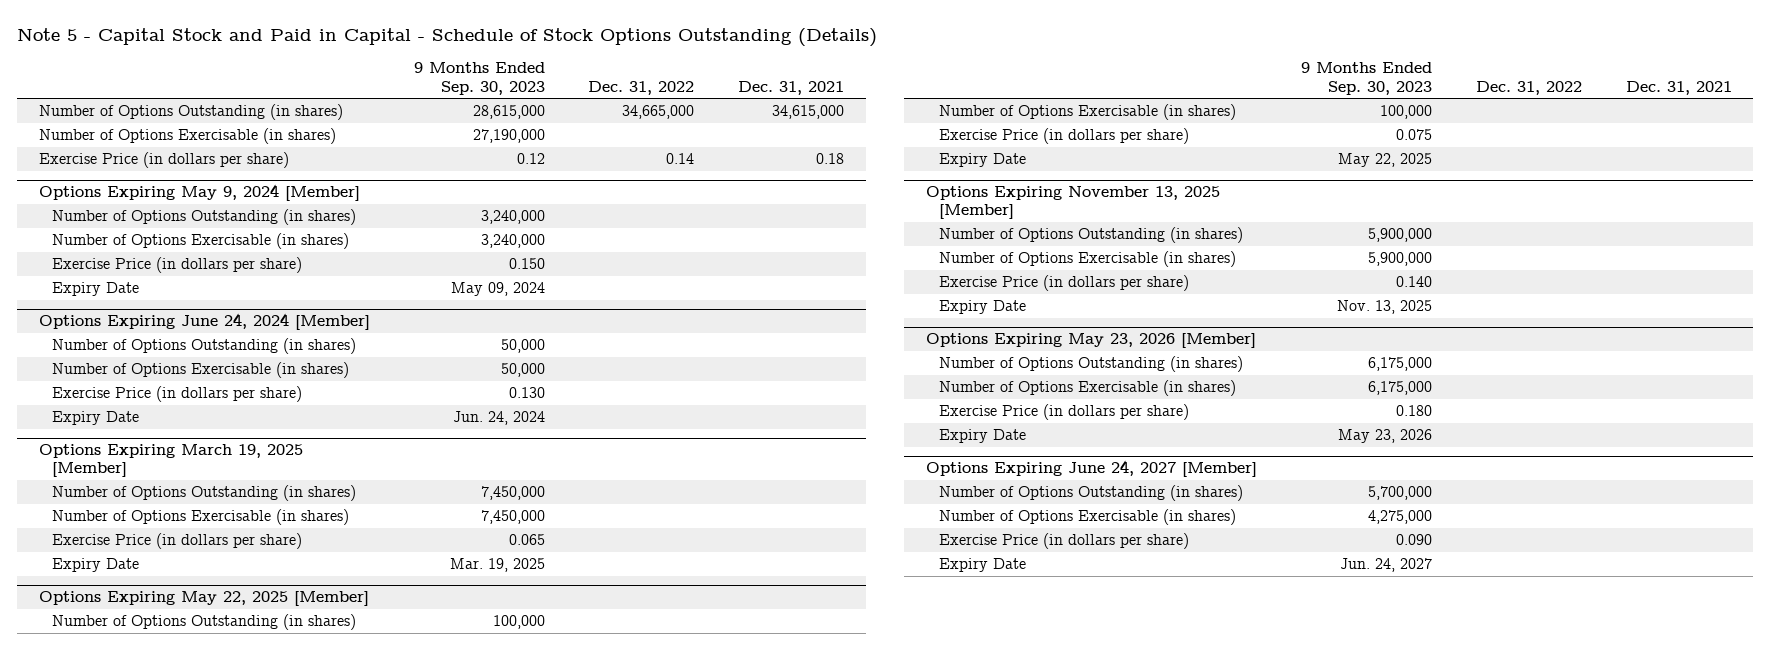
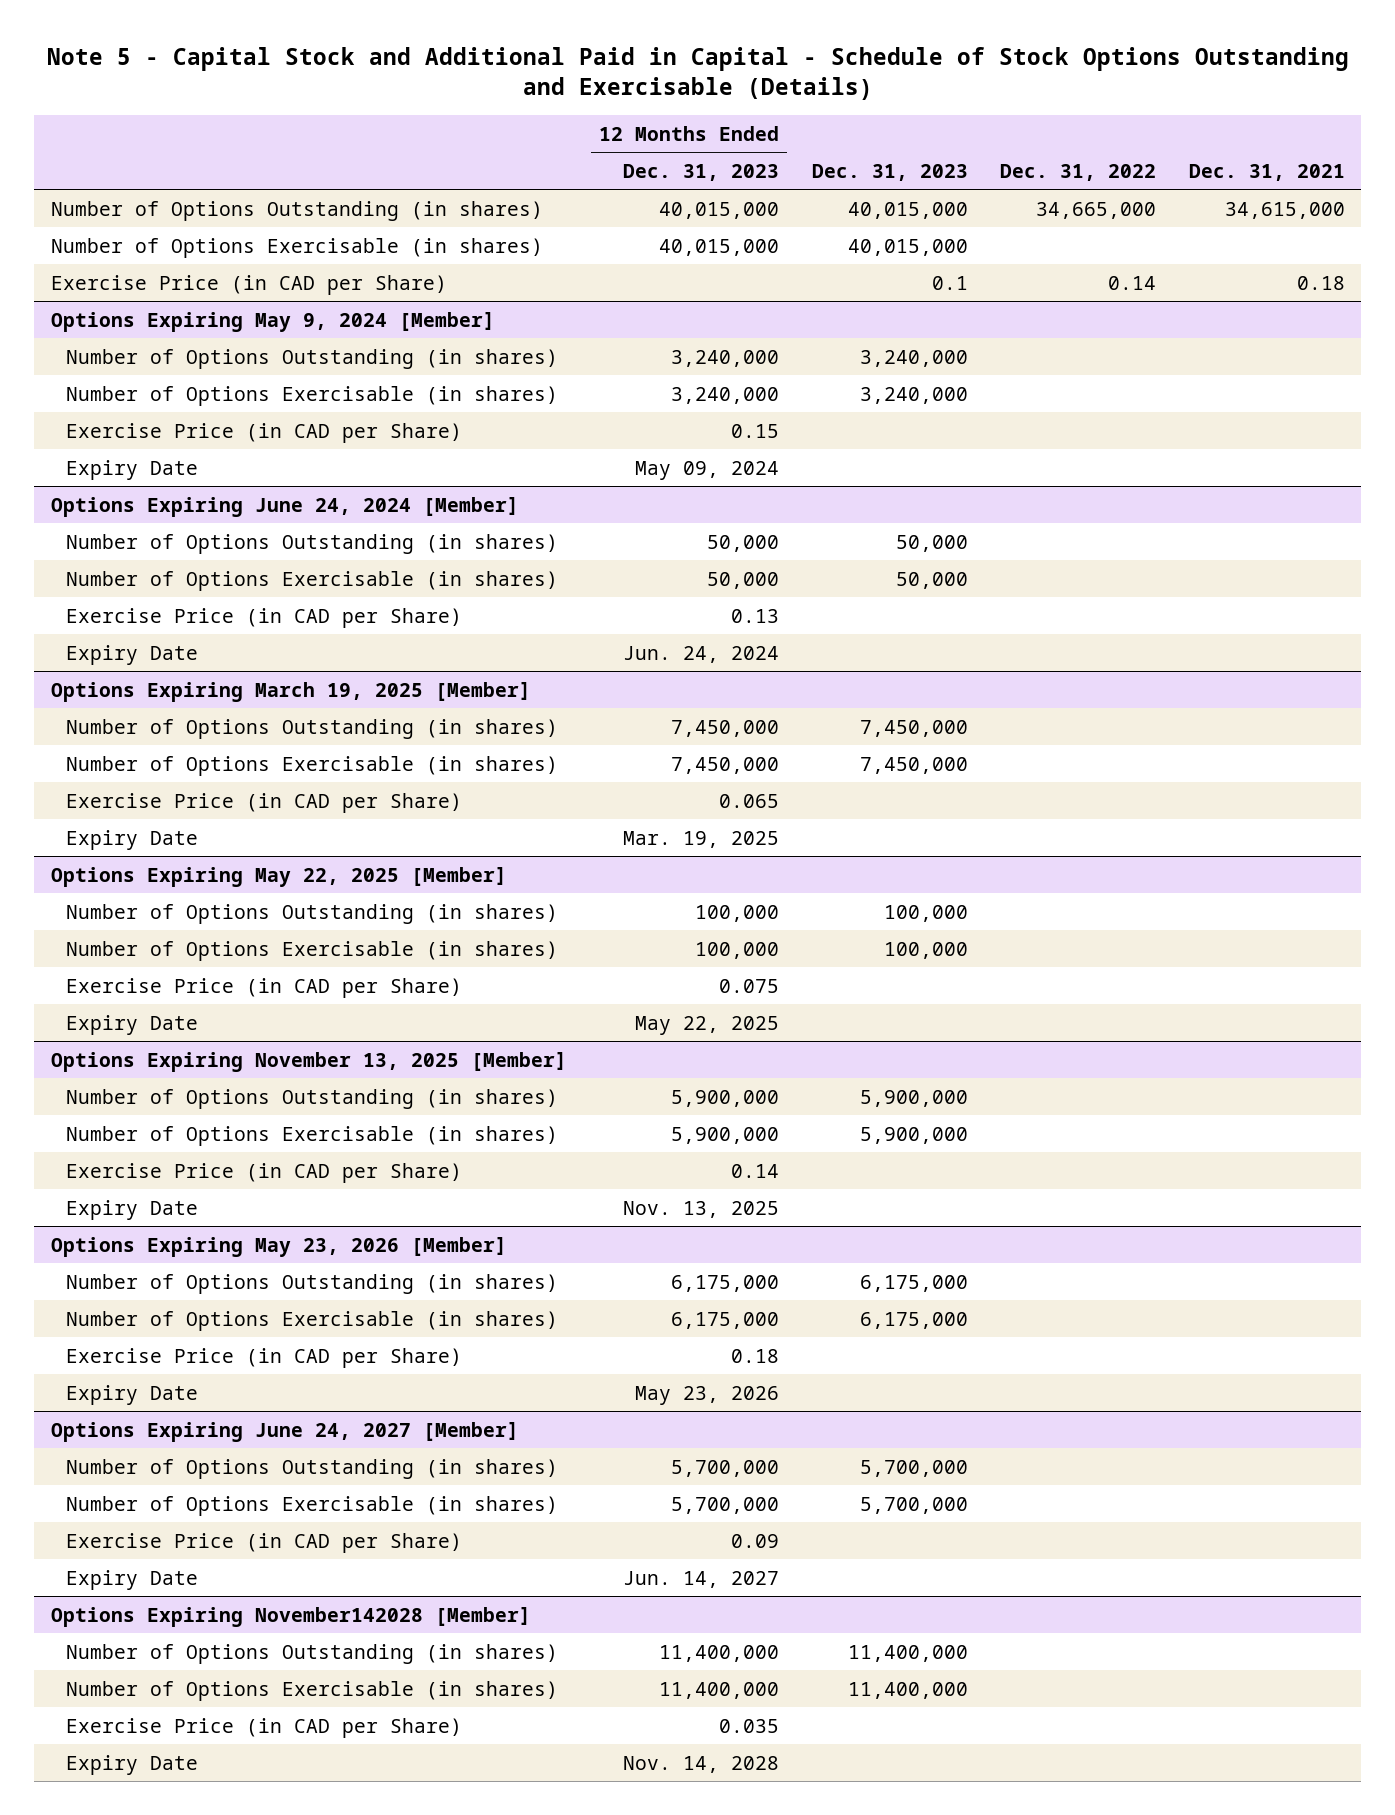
- Note 5 - Capital Stock and Paid in Capital - Schedule of Stock Options Outstanding (Details)
+ Note 5 - Capital Stock and Additional Paid in Capital - Schedule of Stock Options Outstanding and Exercisable (Details)
- | 9 Months Ended Sep. 30, 2023 | Dec. 31, 2022 | Dec. 31, 2021
+ | 12 Months Ended Dec. 31, 2023 | Dec. 31, 2023 | Dec. 31, 2022 | Dec. 31, 2021
- Exercise Price (in dollars per share) | 0.12 | 0.14 | 0.18
+ Exercise Price (in CAD per Share) | | 0.1 | 0.14 | 0.18
@ Options Expiring May 9, 2024 [Member]
- Exercise Price (in dollars per share) | 0.150 | |
+ Exercise Price (in CAD per Share) | 0.15 | | |
@ Options Expiring June 24, 2024 [Member]
- Exercise Price (in dollars per share) | 0.130 | |
+ Exercise Price (in CAD per Share) | 0.13 | | |
@ Options Expiring March 19, 2025 [Member]
- Exercise Price (in dollars per share) | 0.065 | |
+ Exercise Price (in CAD per Share) | 0.065 | | |
@ Options Expiring May 22, 2025 [Member]
- Exercise Price (in dollars per share) | 0.075 | |
+ Exercise Price (in CAD per Share) | 0.075 | | |
@ Options Expiring November 13, 2025 [Member]
- Exercise Price (in dollars per share) | 0.140 | |
+ Exercise Price (in CAD per Share) | 0.14 | | |
@ Options Expiring May 23, 2026 [Member]
- Exercise Price (in dollars per share) | 0.180 | |
+ Exercise Price (in CAD per Share) | 0.18 | | |
@ Options Expiring June 24, 2027 [Member]
- Exercise Price (in dollars per share) | 0.090 | |
+ Exercise Price (in CAD per Share) | 0.09 | | |
+ Options Expiring November142028 [Member]
+ Number of Options Outstanding (in shares) | 11,400,000 | 11,400,000 | |
+ Number of Options Exercisable (in shares) | 11,400,000 | 11,400,000 | |
+ Exercise Price (in CAD per Share) | 0.035 | | |
+ Expiry Date | Nov. 14, 2028 | | |

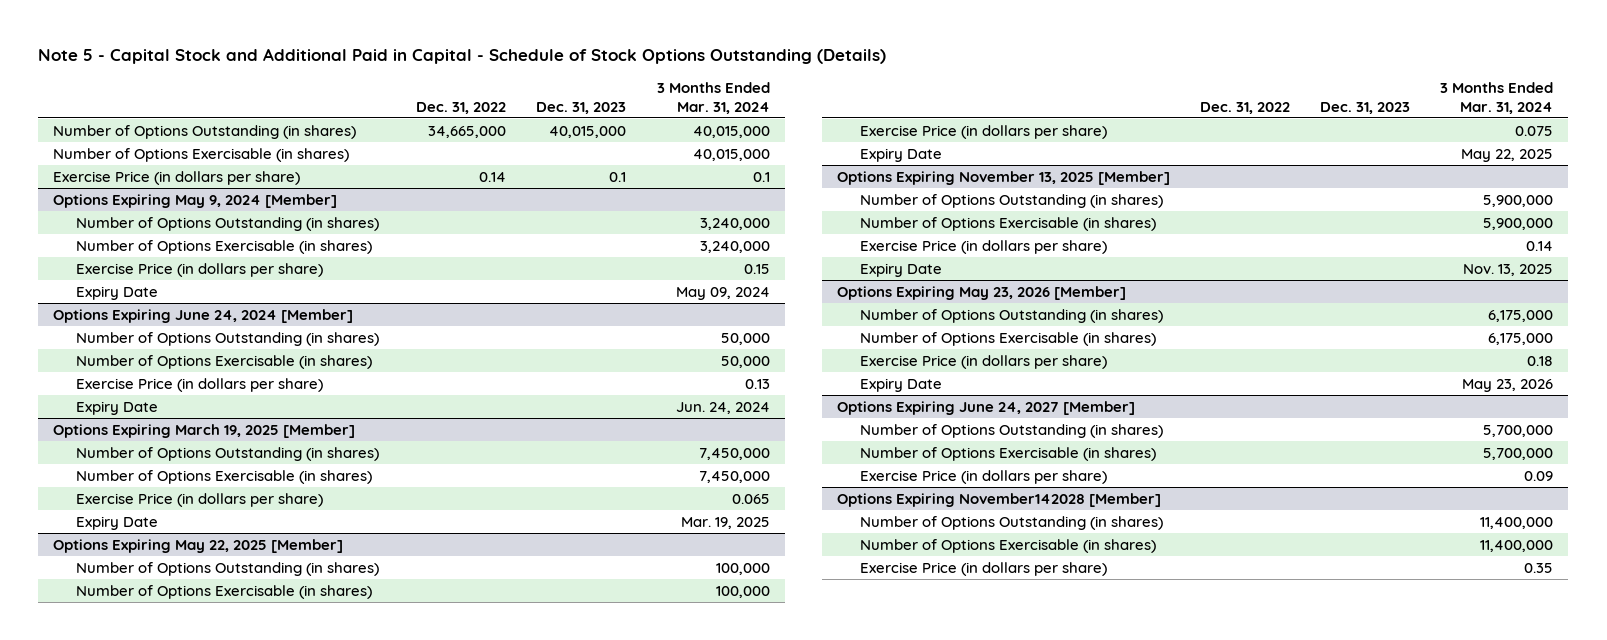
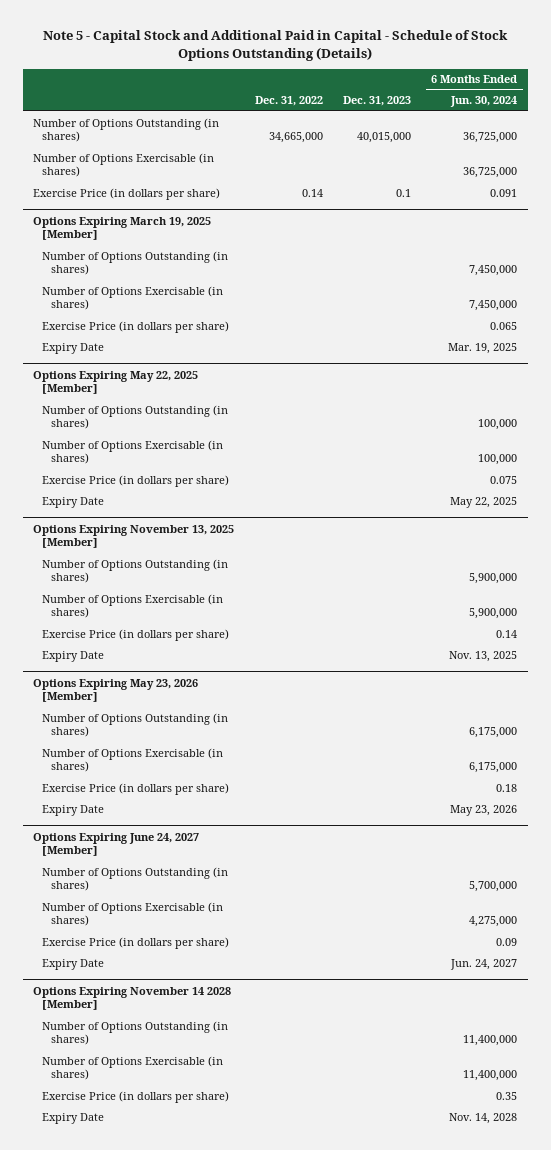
- | Dec. 31, 2022 | Dec. 31, 2023 | 3 Months Ended Mar. 31, 2024
+ | Dec. 31, 2022 | Dec. 31, 2023 | 6 Months Ended Jun. 30, 2024
- Options Expiring May 9, 2024 [Member]
- Number of Options Outstanding (in shares) | | | 3,240,000
- Number of Options Exercisable (in shares) | | | 3,240,000
- Exercise Price (in dollars per share) | | | 0.15
- Expiry Date | | | May 09, 2024
- Options Expiring June 24, 2024 [Member]
- Number of Options Outstanding (in shares) | | | 50,000
- Number of Options Exercisable (in shares) | | | 50,000
- Exercise Price (in dollars per share) | | | 0.13
- Expiry Date | | | Jun. 24, 2024
- Options Expiring November142028 [Member]
@ Options Expiring June 24, 2027 [Member]
+ Expiry Date | | | Jun. 24, 2027
+ Options Expiring November 14 2028 [Member]
+ Expiry Date | | | Nov. 14, 2028

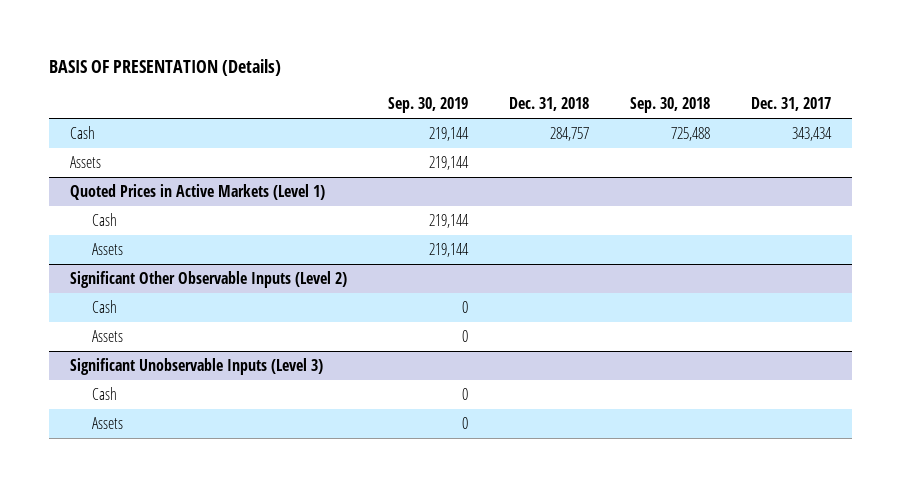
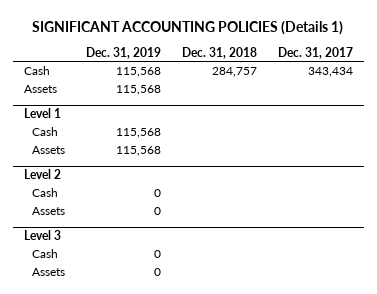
- BASIS OF PRESENTATION (Details)
+ SIGNIFICANT ACCOUNTING POLICIES (Details 1)
- | Sep. 30, 2019 | Dec. 31, 2018 | Sep. 30, 2018 | Dec. 31, 2017
+ | Dec. 31, 2019 | Dec. 31, 2018 | Dec. 31, 2017
- Quoted Prices in Active Markets (Level 1)
+ Level 1
- Significant Other Observable Inputs (Level 2)
+ Level 2
- Significant Unobservable Inputs (Level 3)
+ Level 3

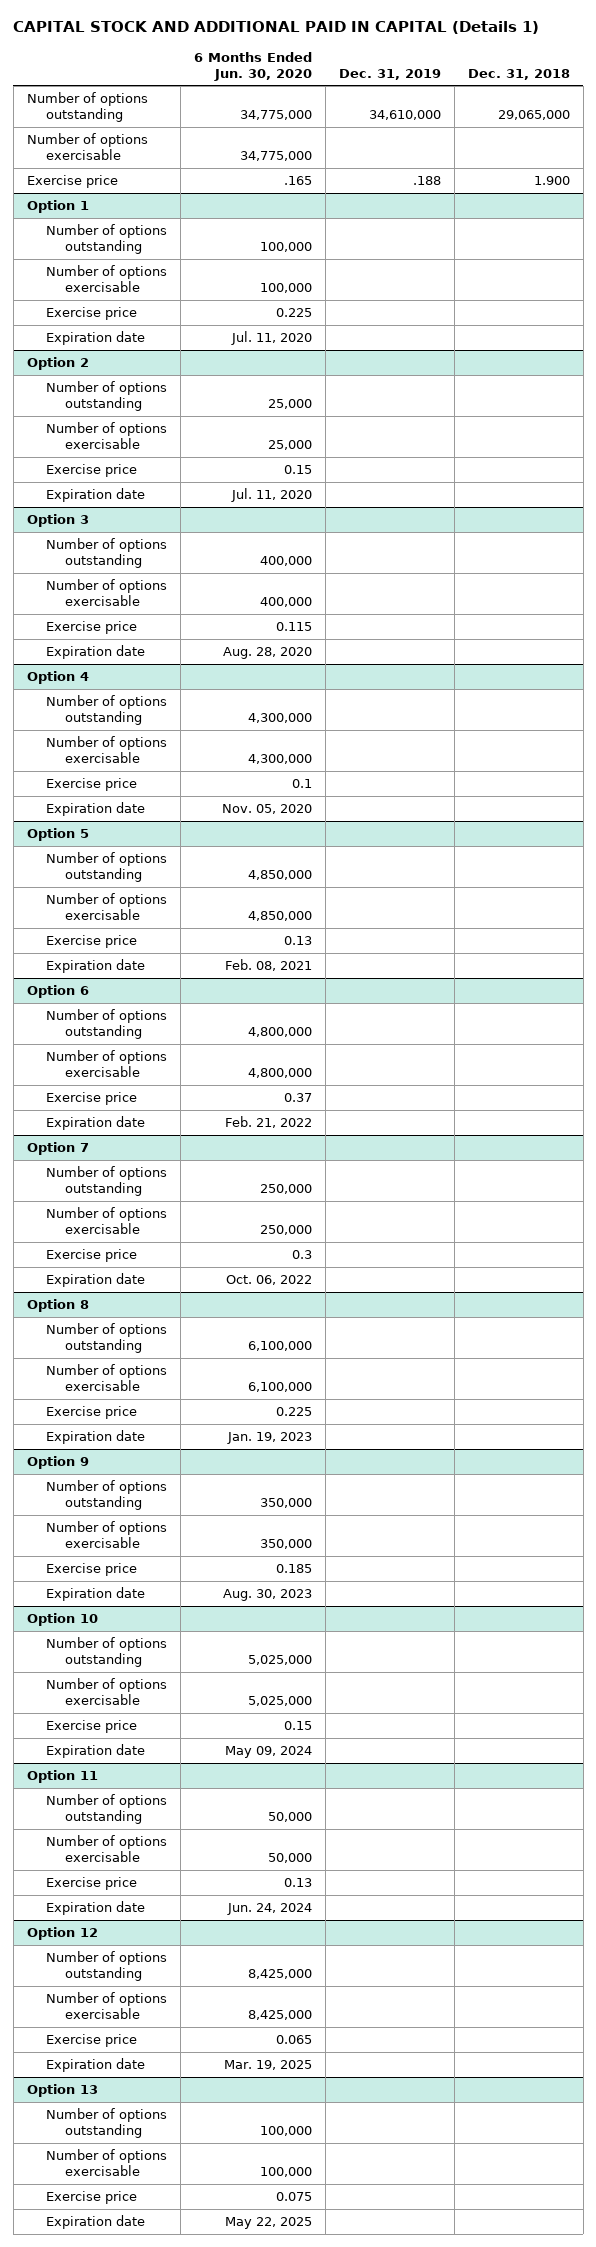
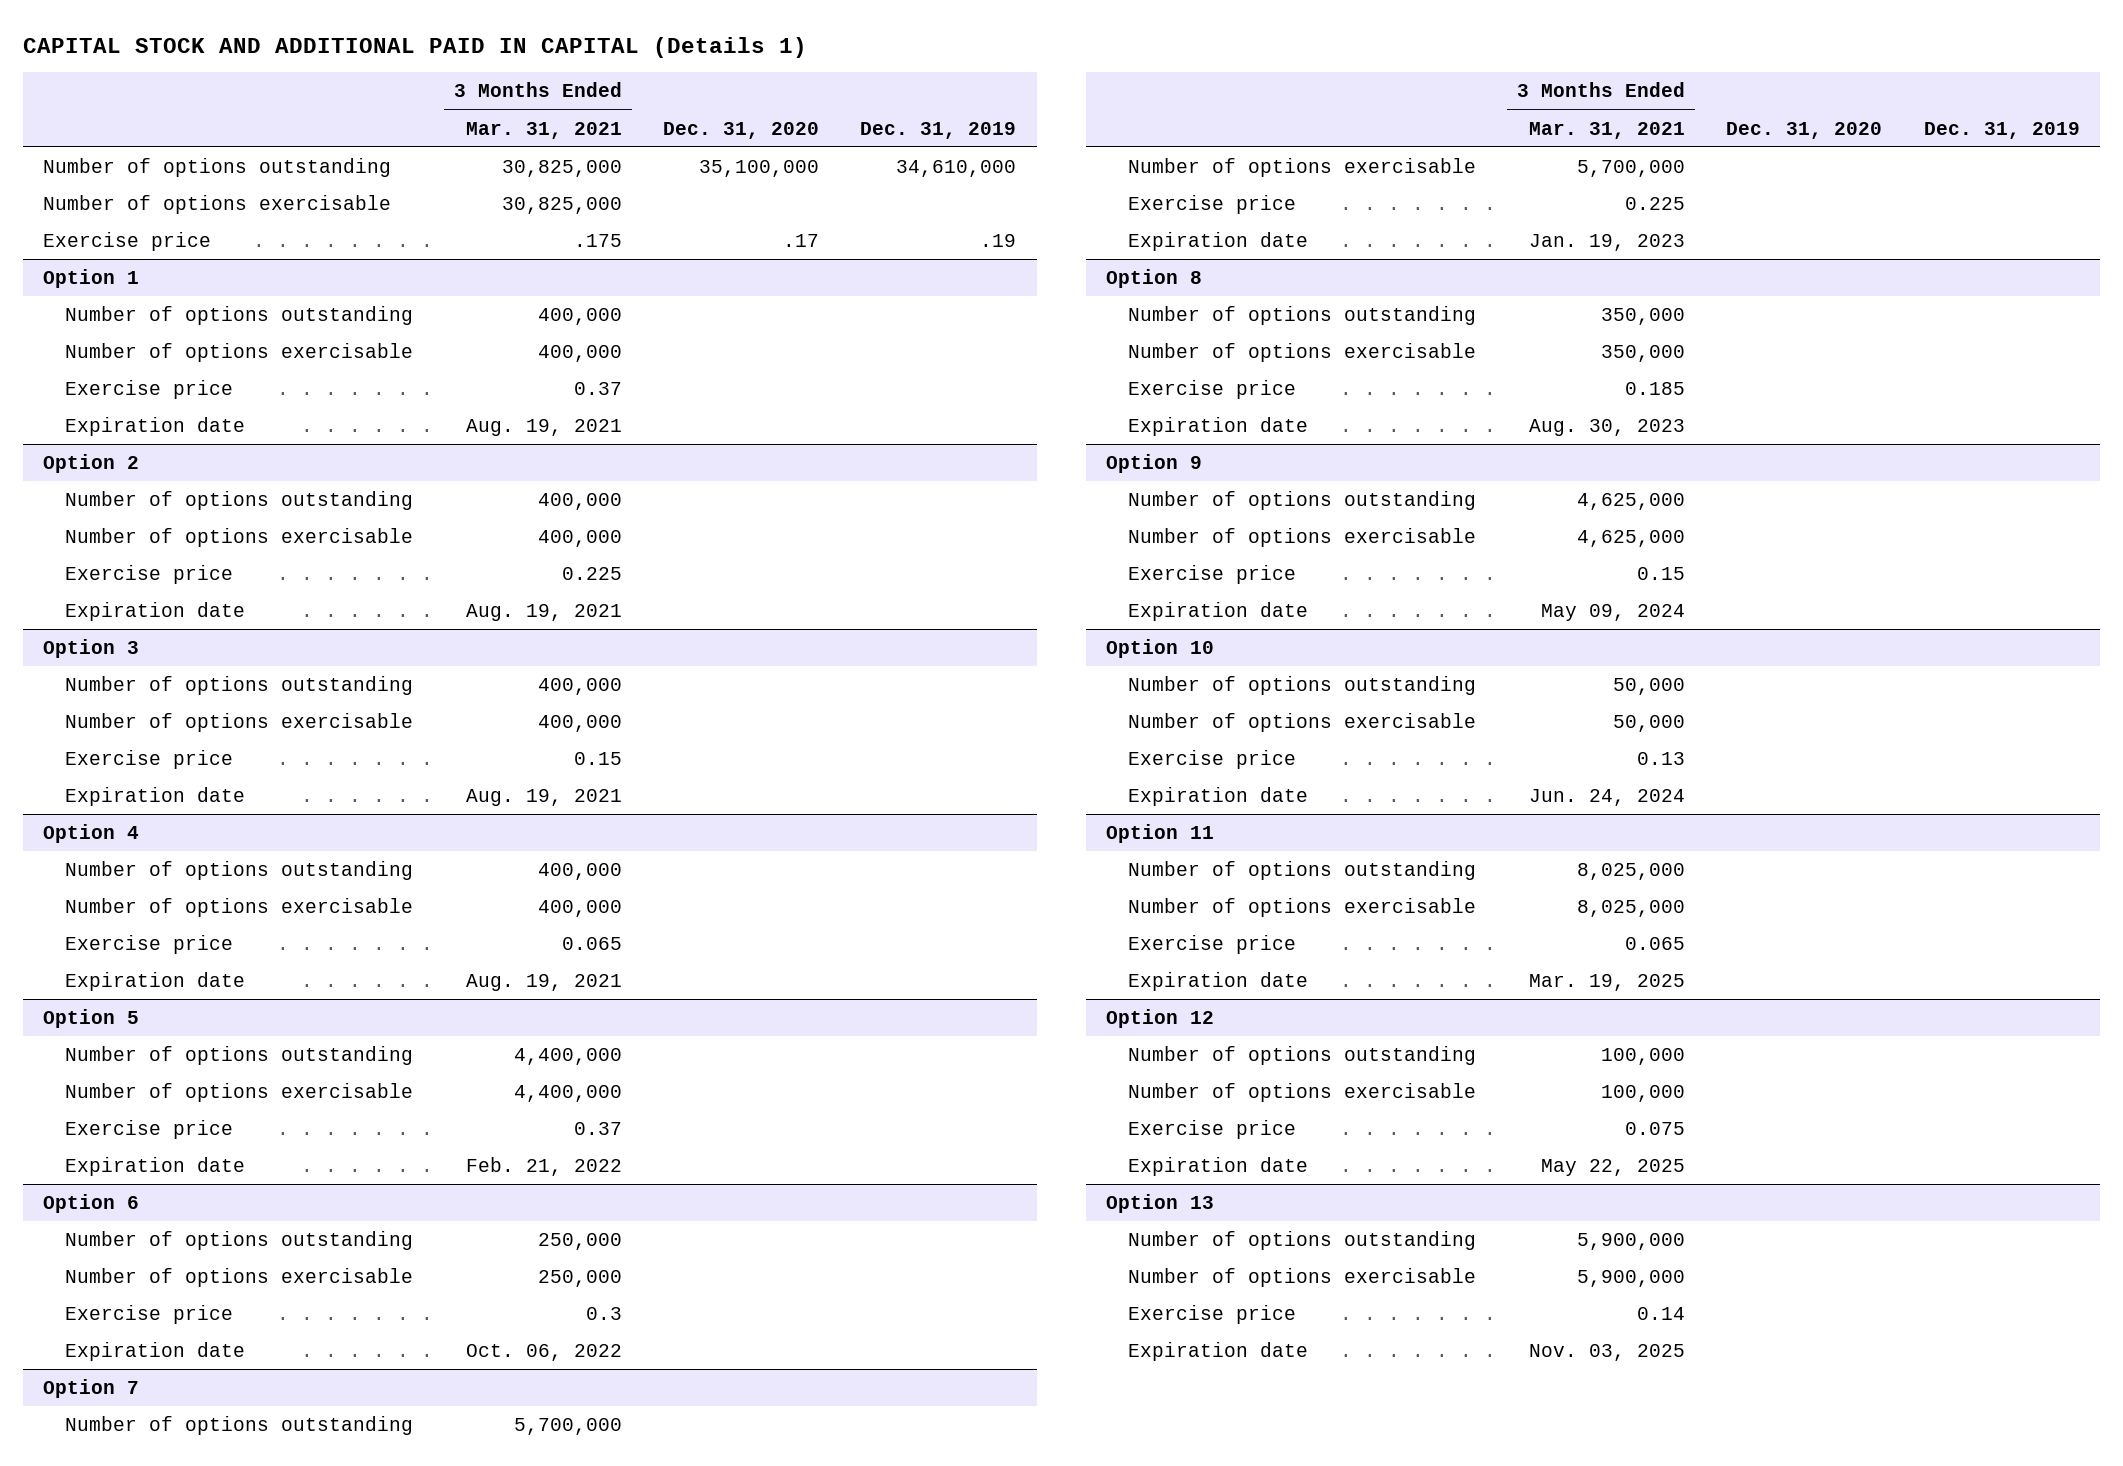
- | 6 Months Ended Jun. 30, 2020 | Dec. 31, 2019 | Dec. 31, 2018
+ | 3 Months Ended Mar. 31, 2021 | Dec. 31, 2020 | Dec. 31, 2019
- Exercise price | .165 | .188 | 1.900
+ Exercise price | .175 | .17 | .19

